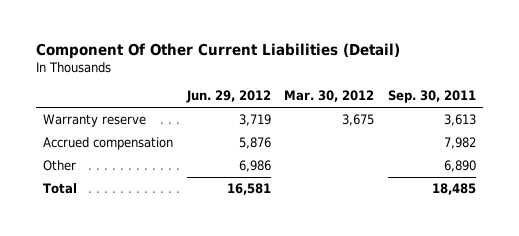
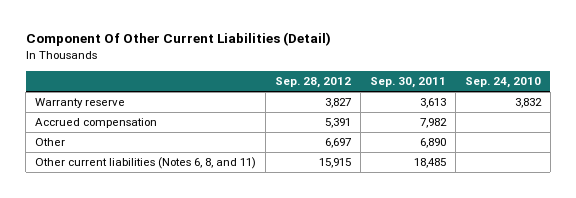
- | Jun. 29, 2012 | Mar. 30, 2012 | Sep. 30, 2011
+ | Sep. 28, 2012 | Sep. 30, 2011 | Sep. 24, 2010
- Total | 16,581 | | 18,485
+ Other current liabilities (Notes 6, 8, and 11) | 15,915 | 18,485 |

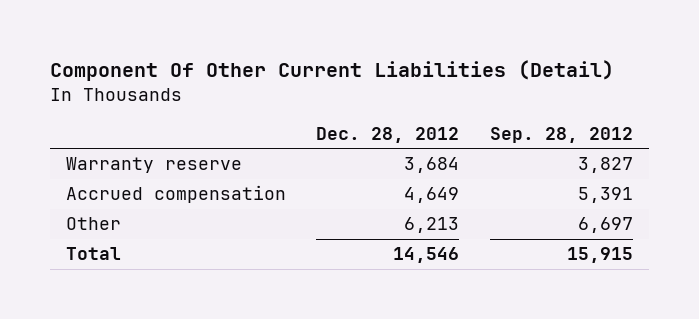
- | Sep. 28, 2012 | Sep. 30, 2011 | Sep. 24, 2010
+ | Dec. 28, 2012 | Sep. 28, 2012
- Other current liabilities (Notes 6, 8, and 11) | 15,915 | 18,485 |
+ Total | 14,546 | 15,915

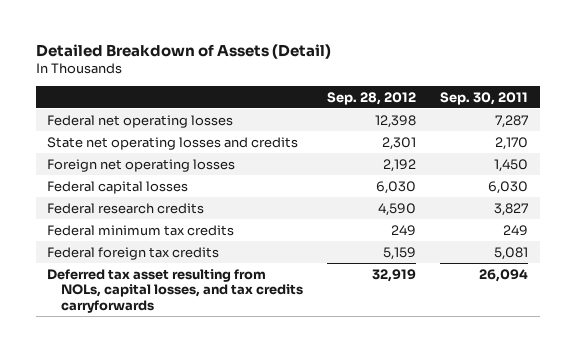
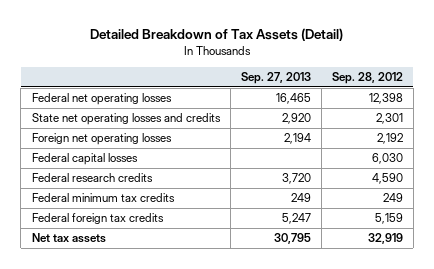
- Detailed Breakdown of Assets (Detail)
+ Detailed Breakdown of Tax Assets (Detail)
- | Sep. 28, 2012 | Sep. 30, 2011
+ | Sep. 27, 2013 | Sep. 28, 2012
- Deferred tax asset resulting from NOLs, capital losses, and tax credits carryforwards | 32,919 | 26,094
+ Net tax assets | 30,795 | 32,919

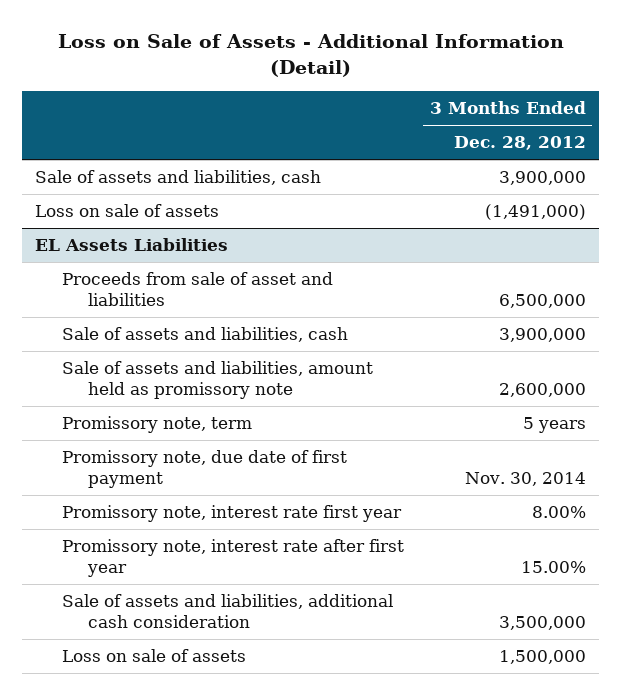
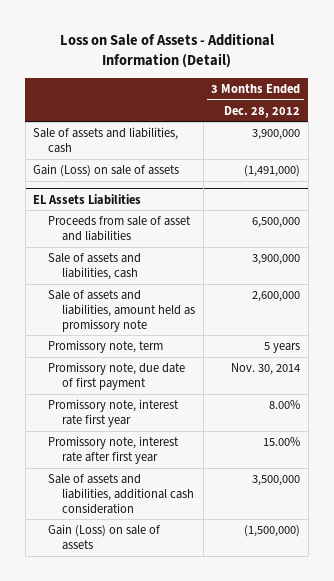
- Loss on sale of assets | (1,491,000)
+ Gain (Loss) on sale of assets | (1,491,000)
@ EL Assets Liabilities
- Loss on sale of assets | 1,500,000
+ Gain (Loss) on sale of assets | (1,500,000)

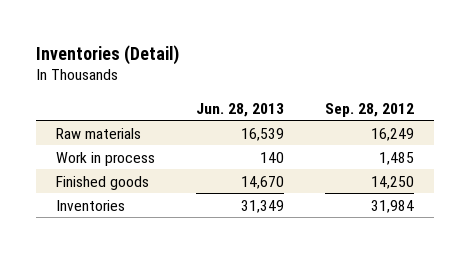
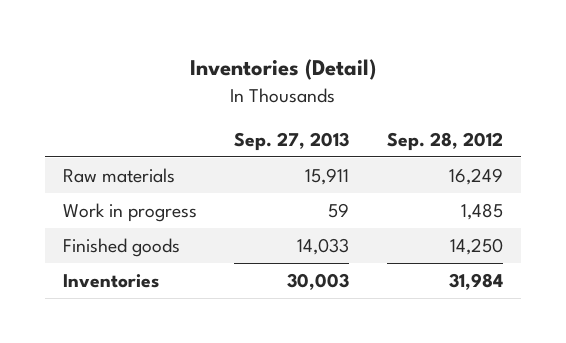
- | Jun. 28, 2013 | Sep. 28, 2012
+ | Sep. 27, 2013 | Sep. 28, 2012
- Work in process | 140 | 1,485
+ Work in progress | 59 | 1,485

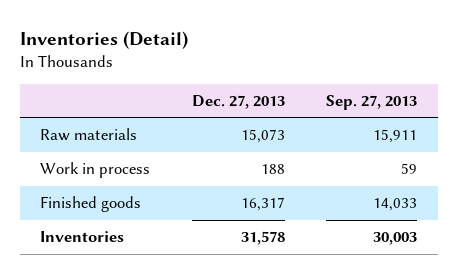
- | Sep. 27, 2013 | Sep. 28, 2012
+ | Dec. 27, 2013 | Sep. 27, 2013
- Work in progress | 59 | 1,485
+ Work in process | 188 | 59

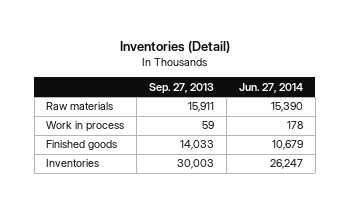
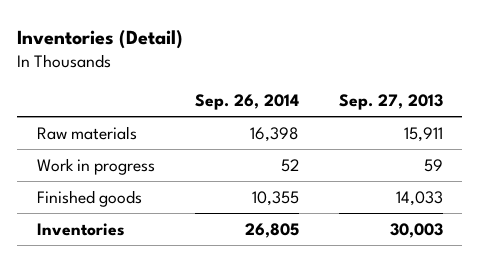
- | Sep. 27, 2013 | Jun. 27, 2014
+ | Sep. 26, 2014 | Sep. 27, 2013
- Work in process | 59 | 178
+ Work in progress | 52 | 59

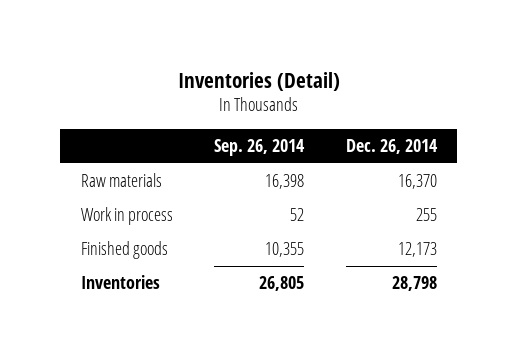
- | Sep. 26, 2014 | Sep. 27, 2013
+ | Sep. 26, 2014 | Dec. 26, 2014
- Work in progress | 52 | 59
+ Work in process | 52 | 255

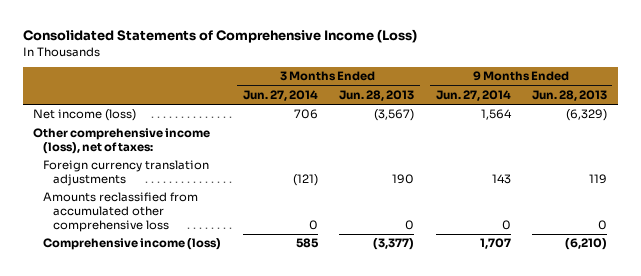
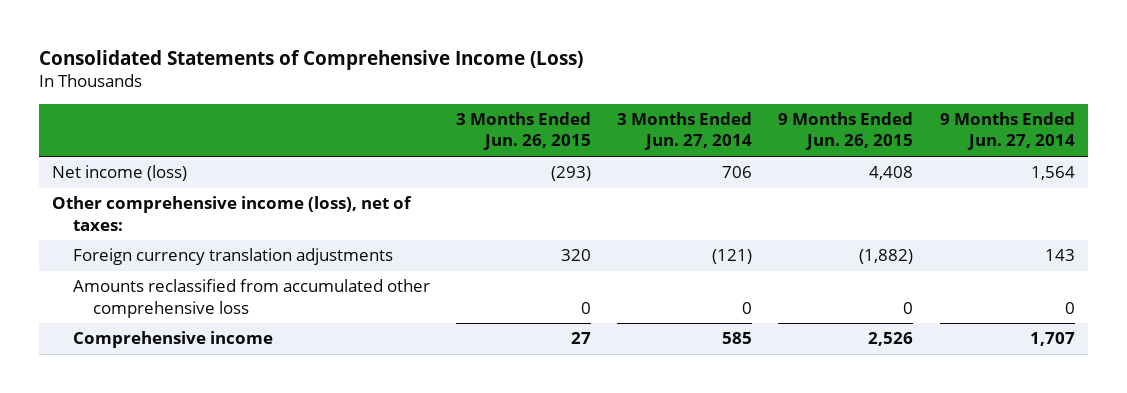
- | 3 Months Ended Jun. 27, 2014 | 3 Months Ended Jun. 28, 2013 | 9 Months Ended Jun. 27, 2014 | 9 Months Ended Jun. 28, 2013
+ | 3 Months Ended Jun. 26, 2015 | 3 Months Ended Jun. 27, 2014 | 9 Months Ended Jun. 26, 2015 | 9 Months Ended Jun. 27, 2014
- Comprehensive income (loss) | 585 | (3,377) | 1,707 | (6,210)
+ Comprehensive income | 27 | 585 | 2,526 | 1,707

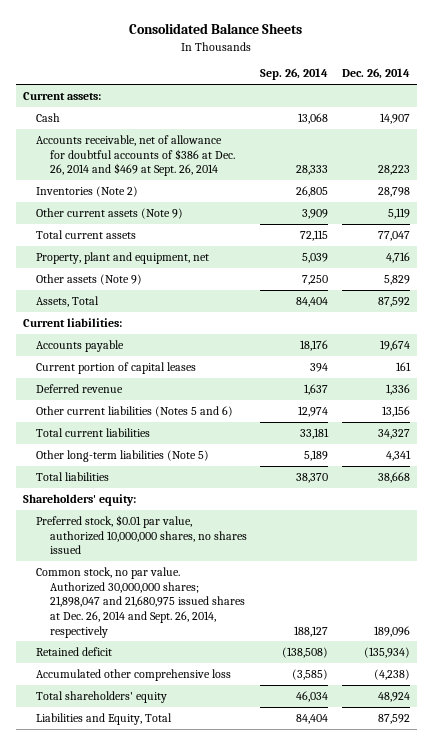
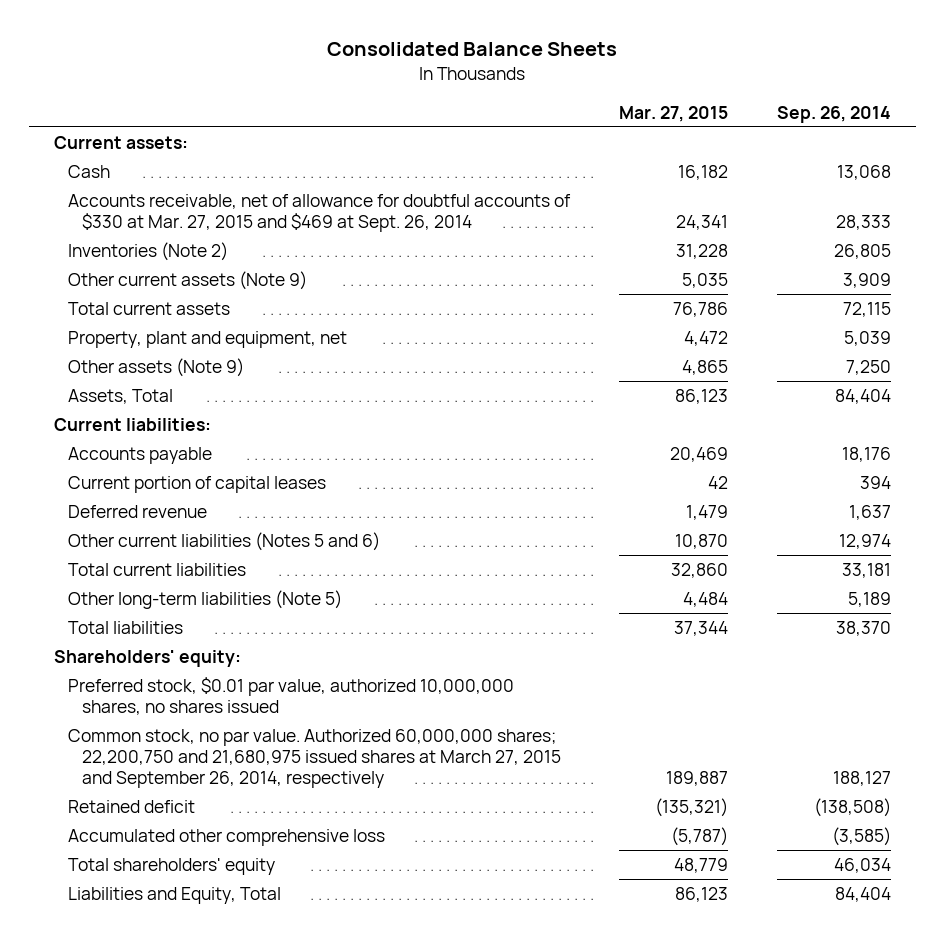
- | Sep. 26, 2014 | Dec. 26, 2014
+ | Mar. 27, 2015 | Sep. 26, 2014
- Accounts receivable, net of allowance for doubtful accounts of $386 at Dec. 26, 2014 and $469 at Sept. 26, 2014 | 28,333 | 28,223
+ Accounts receivable, net of allowance for doubtful accounts of $330 at Mar. 27, 2015 and $469 at Sept. 26, 2014 | 24,341 | 28,333
- Common stock, no par value. Authorized 30,000,000 shares; 21,898,047 and 21,680,975 issued shares at Dec. 26, 2014 and Sept. 26, 2014, respectively | 188,127 | 189,096
+ Common stock, no par value. Authorized 60,000,000 shares; 22,200,750 and 21,680,975 issued shares at March 27, 2015 and September 26, 2014, respectively | 189,887 | 188,127

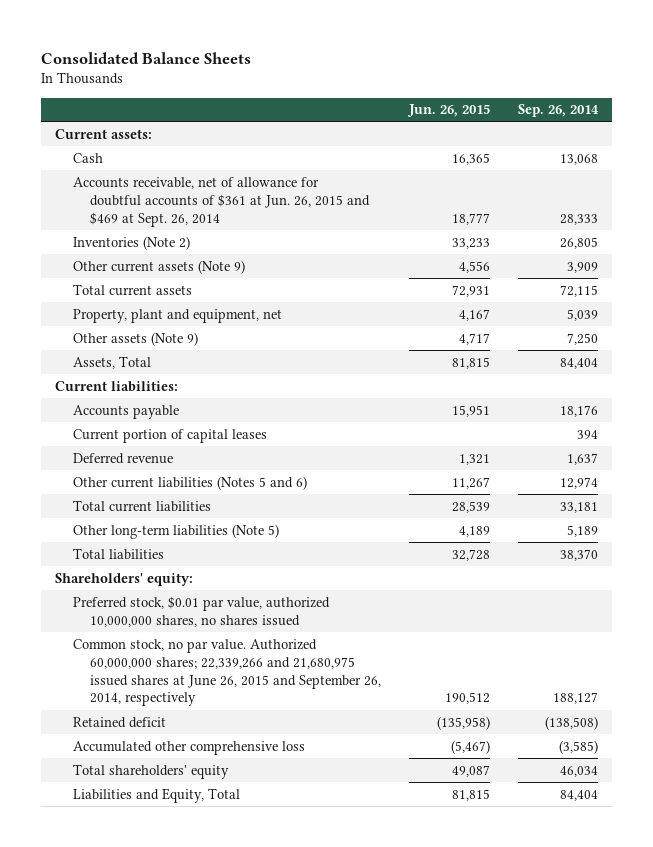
- | Mar. 27, 2015 | Sep. 26, 2014
+ | Jun. 26, 2015 | Sep. 26, 2014
- Accounts receivable, net of allowance for doubtful accounts of $330 at Mar. 27, 2015 and $469 at Sept. 26, 2014 | 24,341 | 28,333
+ Accounts receivable, net of allowance for doubtful accounts of $361 at Jun. 26, 2015 and $469 at Sept. 26, 2014 | 18,777 | 28,333
- Common stock, no par value. Authorized 60,000,000 shares; 22,200,750 and 21,680,975 issued shares at March 27, 2015 and September 26, 2014, respectively | 189,887 | 188,127
+ Common stock, no par value. Authorized 60,000,000 shares; 22,339,266 and 21,680,975 issued shares at June 26, 2015 and September 26, 2014, respectively | 190,512 | 188,127

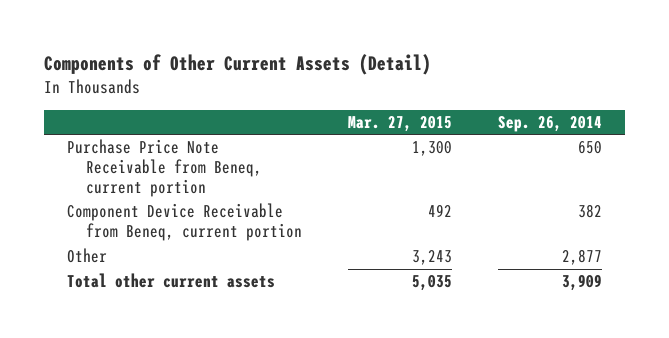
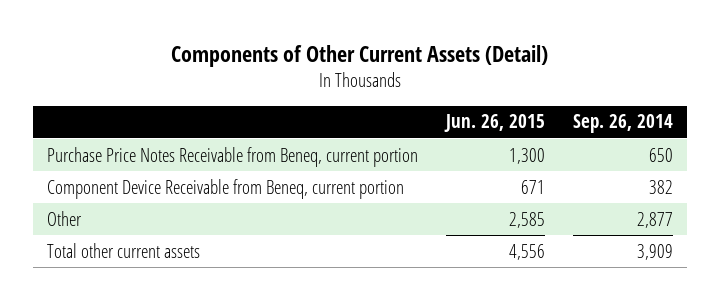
- | Mar. 27, 2015 | Sep. 26, 2014
+ | Jun. 26, 2015 | Sep. 26, 2014
- Purchase Price Note Receivable from Beneq, current portion | 1,300 | 650
+ Purchase Price Notes Receivable from Beneq, current portion | 1,300 | 650

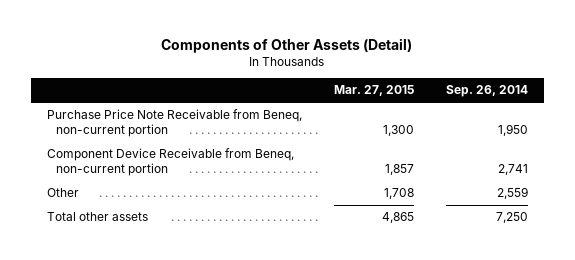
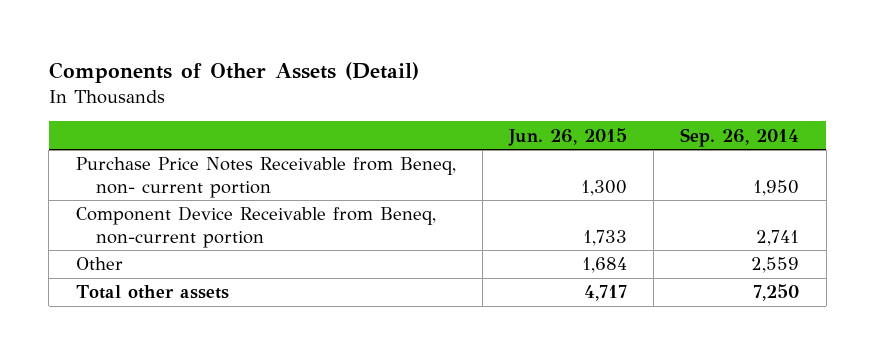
- | Mar. 27, 2015 | Sep. 26, 2014
+ | Jun. 26, 2015 | Sep. 26, 2014
- Purchase Price Note Receivable from Beneq, non-current portion | 1,300 | 1,950
+ Purchase Price Notes Receivable from Beneq, non- current portion | 1,300 | 1,950

